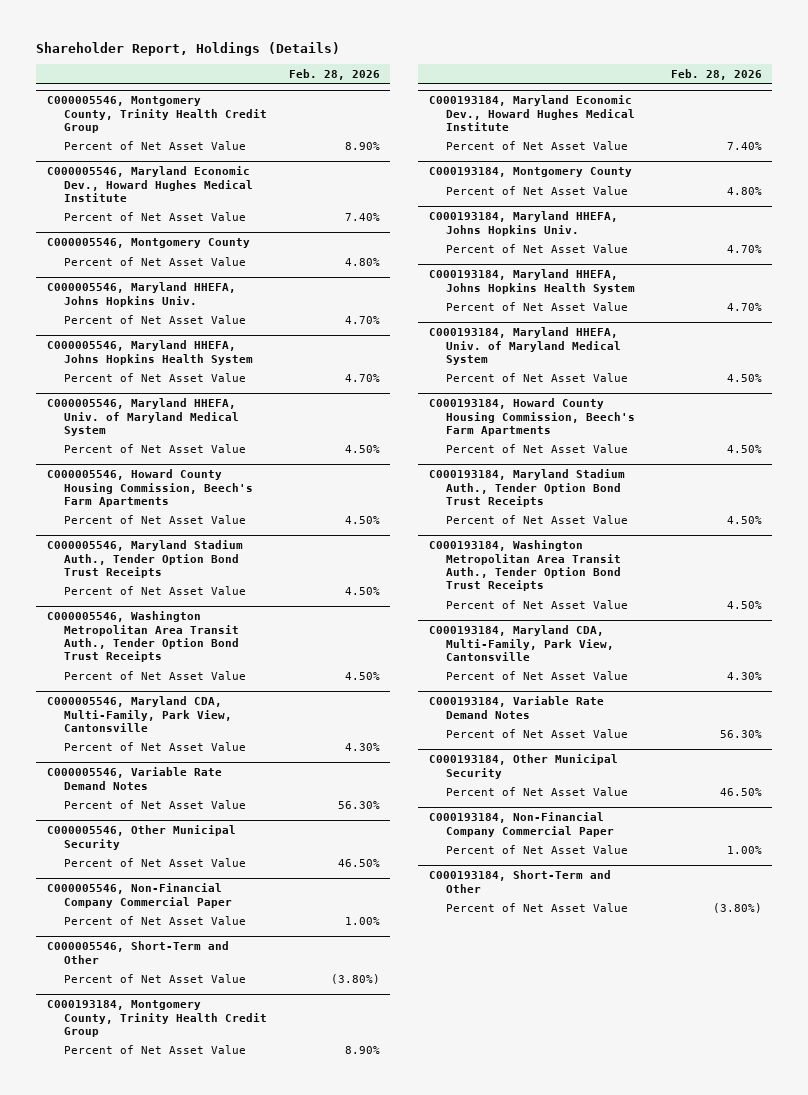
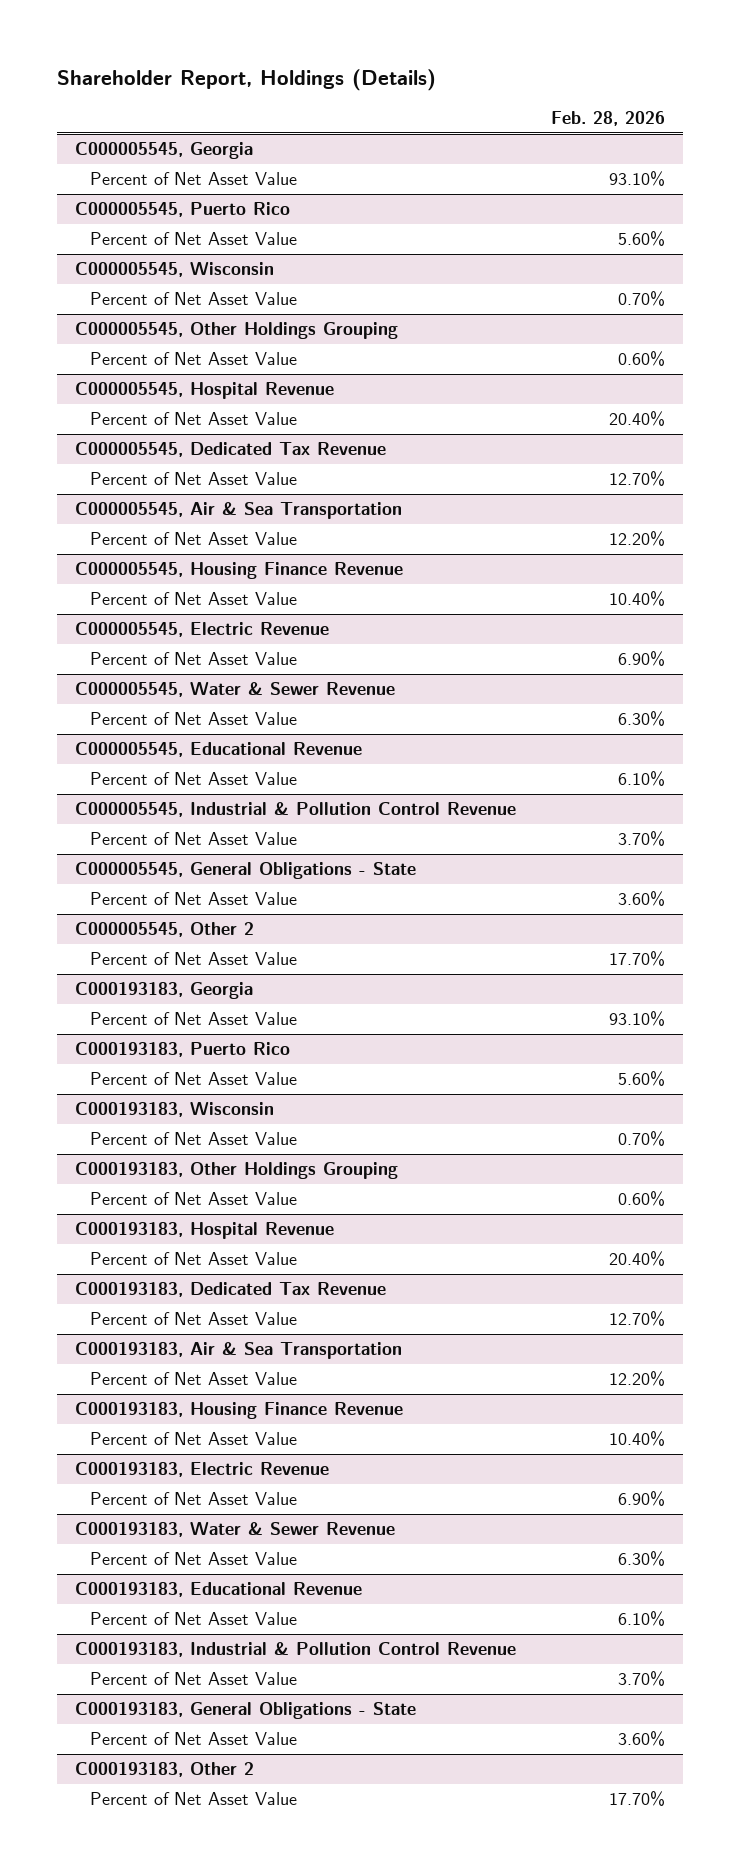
- C000005546, Montgomery County, Trinity Health Credit Group
- Percent of Net Asset Value | 8.90%
- C000005546, Maryland Economic Dev., Howard Hughes Medical Institute
- Percent of Net Asset Value | 7.40%
- C000005546, Montgomery County
- Percent of Net Asset Value | 4.80%
- C000005546, Maryland HHEFA, Johns Hopkins Univ.
- Percent of Net Asset Value | 4.70%
- C000005546, Maryland HHEFA, Johns Hopkins Health System
- Percent of Net Asset Value | 4.70%
- C000005546, Maryland HHEFA, Univ. of Maryland Medical System
- Percent of Net Asset Value | 4.50%
- C000005546, Howard County Housing Commission, Beech's Farm Apartments
- Percent of Net Asset Value | 4.50%
- C000005546, Maryland Stadium Auth., Tender Option Bond Trust Receipts
- Percent of Net Asset Value | 4.50%
- C000005546, Washington Metropolitan Area Transit Auth., Tender Option Bond Trust Receipts
- Percent of Net Asset Value | 4.50%
- C000005546, Maryland CDA, Multi-Family, Park View, Cantonsville
- Percent of Net Asset Value | 4.30%
- C000005546, Variable Rate Demand Notes
- Percent of Net Asset Value | 56.30%
- C000005546, Other Municipal Security
- Percent of Net Asset Value | 46.50%
- C000005546, Non-Financial Company Commercial Paper
- Percent of Net Asset Value | 1.00%
- C000005546, Short-Term and Other
- Percent of Net Asset Value | (3.80%)
- C000193184, Montgomery County, Trinity Health Credit Group
- Percent of Net Asset Value | 8.90%
- C000193184, Maryland Economic Dev., Howard Hughes Medical Institute
- Percent of Net Asset Value | 7.40%
- C000193184, Montgomery County
- Percent of Net Asset Value | 4.80%
- C000193184, Maryland HHEFA, Johns Hopkins Univ.
- Percent of Net Asset Value | 4.70%
- C000193184, Maryland HHEFA, Johns Hopkins Health System
- Percent of Net Asset Value | 4.70%
- C000193184, Maryland HHEFA, Univ. of Maryland Medical System
- Percent of Net Asset Value | 4.50%
- C000193184, Howard County Housing Commission, Beech's Farm Apartments
- Percent of Net Asset Value | 4.50%
- C000193184, Maryland Stadium Auth., Tender Option Bond Trust Receipts
- Percent of Net Asset Value | 4.50%
- C000193184, Washington Metropolitan Area Transit Auth., Tender Option Bond Trust Receipts
- Percent of Net Asset Value | 4.50%
- C000193184, Maryland CDA, Multi-Family, Park View, Cantonsville
- Percent of Net Asset Value | 4.30%
- C000193184, Variable Rate Demand Notes
- Percent of Net Asset Value | 56.30%
- C000193184, Other Municipal Security
- Percent of Net Asset Value | 46.50%
- C000193184, Non-Financial Company Commercial Paper
- Percent of Net Asset Value | 1.00%
- C000193184, Short-Term and Other
- Percent of Net Asset Value | (3.80%)
+ C000005545, Georgia
+ Percent of Net Asset Value | 93.10%
+ C000005545, Puerto Rico
+ Percent of Net Asset Value | 5.60%
+ C000005545, Wisconsin
+ Percent of Net Asset Value | 0.70%
+ C000005545, Other Holdings Grouping
+ Percent of Net Asset Value | 0.60%
+ C000005545, Hospital Revenue
+ Percent of Net Asset Value | 20.40%
+ C000005545, Dedicated Tax Revenue
+ Percent of Net Asset Value | 12.70%
+ C000005545, Air & Sea Transportation
+ Percent of Net Asset Value | 12.20%
+ C000005545, Housing Finance Revenue
+ Percent of Net Asset Value | 10.40%
+ C000005545, Electric Revenue
+ Percent of Net Asset Value | 6.90%
+ C000005545, Water & Sewer Revenue
+ Percent of Net Asset Value | 6.30%
+ C000005545, Educational Revenue
+ Percent of Net Asset Value | 6.10%
+ C000005545, Industrial & Pollution Control Revenue
+ Percent of Net Asset Value | 3.70%
+ C000005545, General Obligations - State
+ Percent of Net Asset Value | 3.60%
+ C000005545, Other 2
+ Percent of Net Asset Value | 17.70%
+ C000193183, Georgia
+ Percent of Net Asset Value | 93.10%
+ C000193183, Puerto Rico
+ Percent of Net Asset Value | 5.60%
+ C000193183, Wisconsin
+ Percent of Net Asset Value | 0.70%
+ C000193183, Other Holdings Grouping
+ Percent of Net Asset Value | 0.60%
+ C000193183, Hospital Revenue
+ Percent of Net Asset Value | 20.40%
+ C000193183, Dedicated Tax Revenue
+ Percent of Net Asset Value | 12.70%
+ C000193183, Air & Sea Transportation
+ Percent of Net Asset Value | 12.20%
+ C000193183, Housing Finance Revenue
+ Percent of Net Asset Value | 10.40%
+ C000193183, Electric Revenue
+ Percent of Net Asset Value | 6.90%
+ C000193183, Water & Sewer Revenue
+ Percent of Net Asset Value | 6.30%
+ C000193183, Educational Revenue
+ Percent of Net Asset Value | 6.10%
+ C000193183, Industrial & Pollution Control Revenue
+ Percent of Net Asset Value | 3.70%
+ C000193183, General Obligations - State
+ Percent of Net Asset Value | 3.60%
+ C000193183, Other 2
+ Percent of Net Asset Value | 17.70%

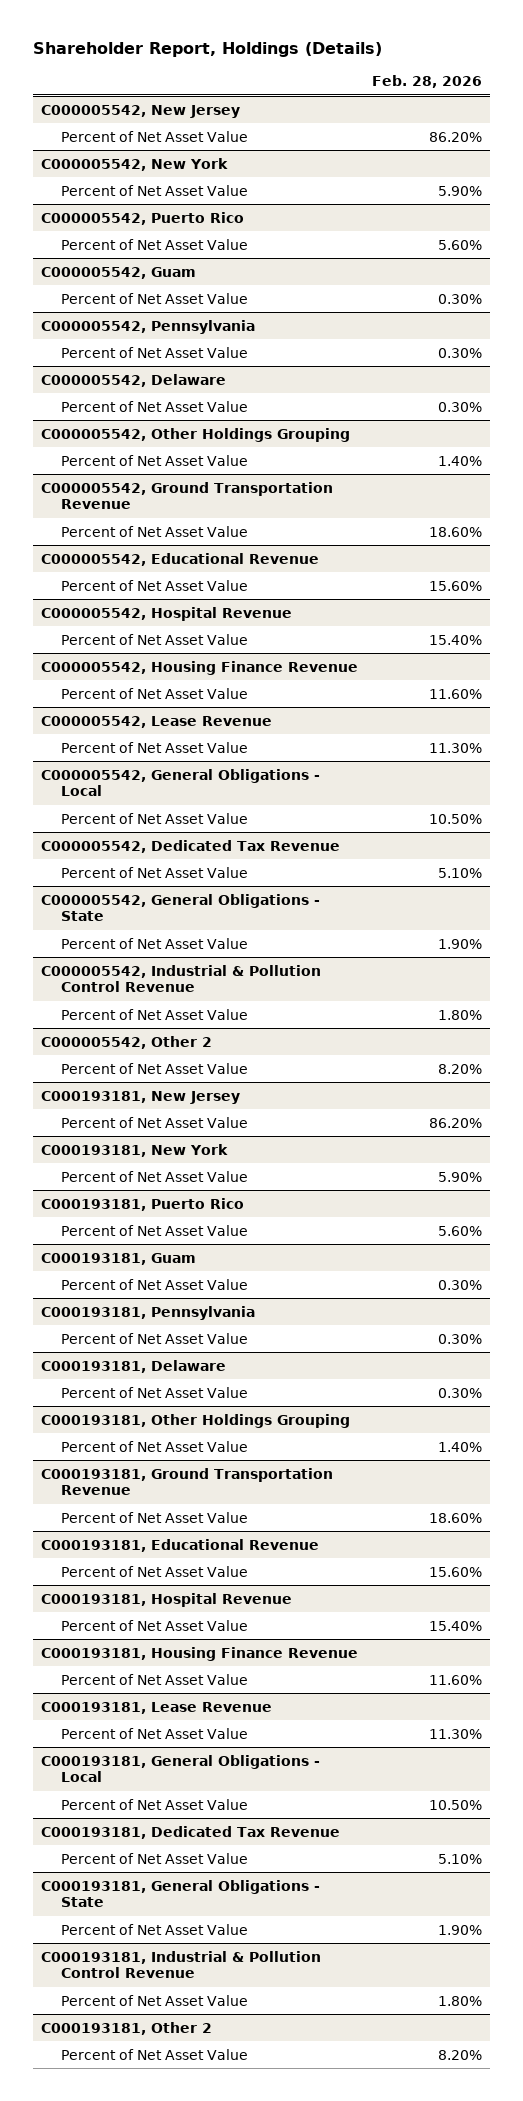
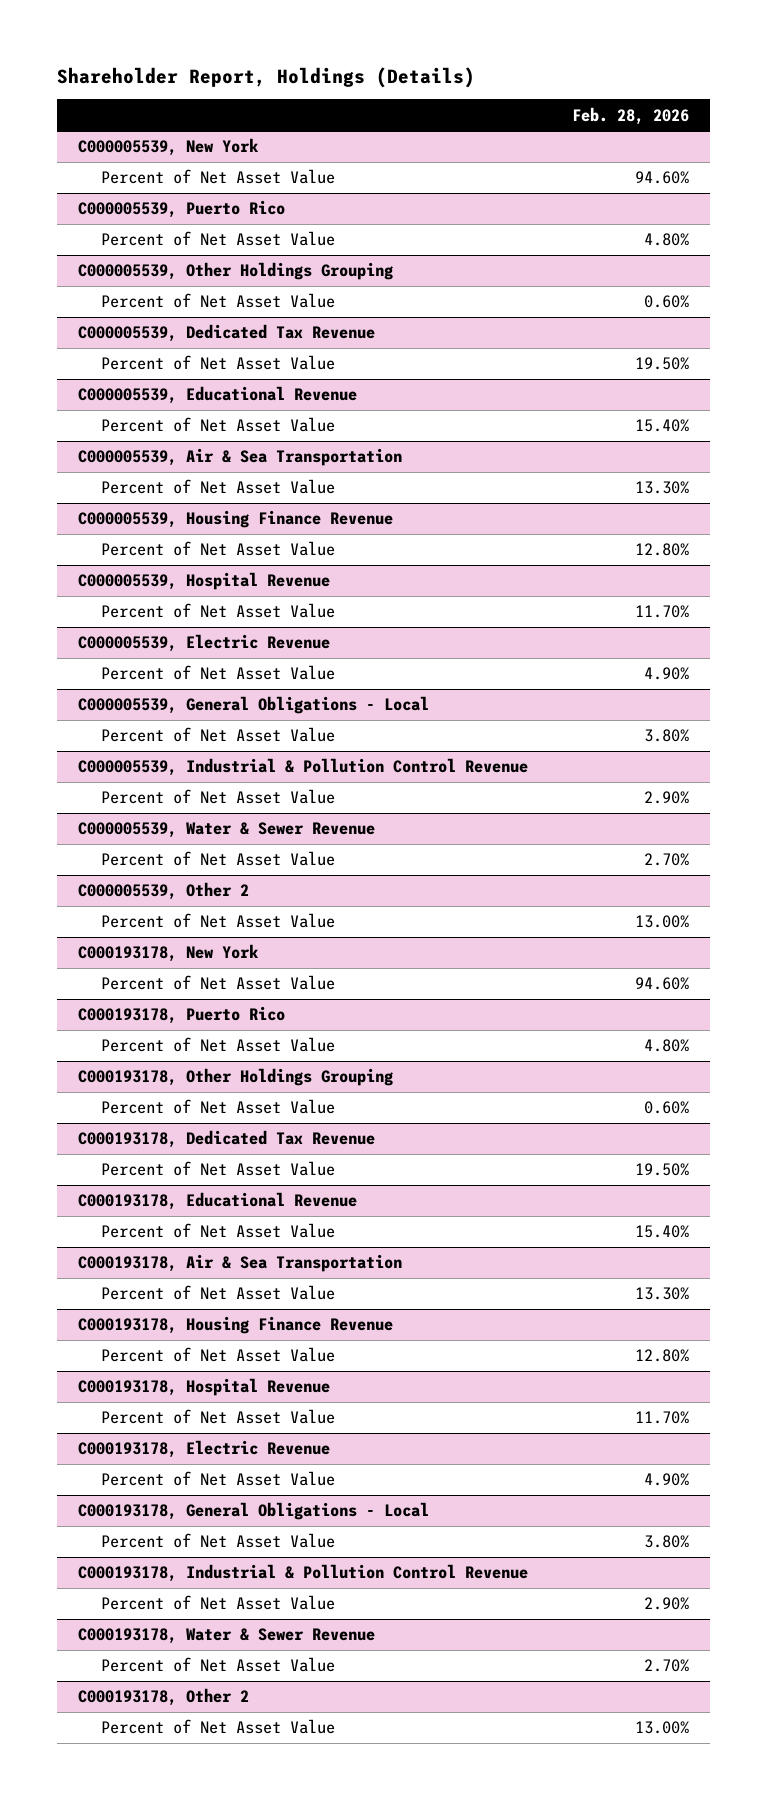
- C000005542, New Jersey
- Percent of Net Asset Value | 86.20%
- C000005542, New York
- Percent of Net Asset Value | 5.90%
- C000005542, Puerto Rico
- Percent of Net Asset Value | 5.60%
- C000005542, Guam
- Percent of Net Asset Value | 0.30%
- C000005542, Pennsylvania
- Percent of Net Asset Value | 0.30%
- C000005542, Delaware
- Percent of Net Asset Value | 0.30%
- C000005542, Other Holdings Grouping
- Percent of Net Asset Value | 1.40%
- C000005542, Ground Transportation Revenue
- Percent of Net Asset Value | 18.60%
- C000005542, Educational Revenue
- Percent of Net Asset Value | 15.60%
- C000005542, Hospital Revenue
+ C000005539, New York
+ Percent of Net Asset Value | 94.60%
+ C000005539, Puerto Rico
+ Percent of Net Asset Value | 4.80%
+ C000005539, Other Holdings Grouping
+ Percent of Net Asset Value | 0.60%
+ C000005539, Dedicated Tax Revenue
+ Percent of Net Asset Value | 19.50%
+ C000005539, Educational Revenue
- C000005542, Housing Finance Revenue
- Percent of Net Asset Value | 11.60%
- C000005542, Lease Revenue
- Percent of Net Asset Value | 11.30%
- C000005542, General Obligations - Local
- Percent of Net Asset Value | 10.50%
- C000005542, Dedicated Tax Revenue
- Percent of Net Asset Value | 5.10%
- C000005542, General Obligations - State
- Percent of Net Asset Value | 1.90%
- C000005542, Industrial & Pollution Control Revenue
- Percent of Net Asset Value | 1.80%
- C000005542, Other 2
- Percent of Net Asset Value | 8.20%
- C000193181, New Jersey
- Percent of Net Asset Value | 86.20%
- C000193181, New York
- Percent of Net Asset Value | 5.90%
- C000193181, Puerto Rico
- Percent of Net Asset Value | 5.60%
- C000193181, Guam
- Percent of Net Asset Value | 0.30%
- C000193181, Pennsylvania
- Percent of Net Asset Value | 0.30%
- C000193181, Delaware
- Percent of Net Asset Value | 0.30%
- C000193181, Other Holdings Grouping
- Percent of Net Asset Value | 1.40%
- C000193181, Ground Transportation Revenue
- Percent of Net Asset Value | 18.60%
- C000193181, Educational Revenue
- Percent of Net Asset Value | 15.60%
- C000193181, Hospital Revenue
+ C000005539, Air & Sea Transportation
+ Percent of Net Asset Value | 13.30%
+ C000005539, Housing Finance Revenue
+ Percent of Net Asset Value | 12.80%
+ C000005539, Hospital Revenue
+ Percent of Net Asset Value | 11.70%
+ C000005539, Electric Revenue
+ Percent of Net Asset Value | 4.90%
+ C000005539, General Obligations - Local
+ Percent of Net Asset Value | 3.80%
+ C000005539, Industrial & Pollution Control Revenue
+ Percent of Net Asset Value | 2.90%
+ C000005539, Water & Sewer Revenue
+ Percent of Net Asset Value | 2.70%
+ C000005539, Other 2
+ Percent of Net Asset Value | 13.00%
+ C000193178, New York
+ Percent of Net Asset Value | 94.60%
+ C000193178, Puerto Rico
+ Percent of Net Asset Value | 4.80%
+ C000193178, Other Holdings Grouping
+ Percent of Net Asset Value | 0.60%
+ C000193178, Dedicated Tax Revenue
+ Percent of Net Asset Value | 19.50%
+ C000193178, Educational Revenue
- C000193181, Housing Finance Revenue
- Percent of Net Asset Value | 11.60%
- C000193181, Lease Revenue
- Percent of Net Asset Value | 11.30%
- C000193181, General Obligations - Local
- Percent of Net Asset Value | 10.50%
- C000193181, Dedicated Tax Revenue
- Percent of Net Asset Value | 5.10%
- C000193181, General Obligations - State
- Percent of Net Asset Value | 1.90%
- C000193181, Industrial & Pollution Control Revenue
- Percent of Net Asset Value | 1.80%
- C000193181, Other 2
- Percent of Net Asset Value | 8.20%
+ C000193178, Air & Sea Transportation
+ Percent of Net Asset Value | 13.30%
+ C000193178, Housing Finance Revenue
+ Percent of Net Asset Value | 12.80%
+ C000193178, Hospital Revenue
+ Percent of Net Asset Value | 11.70%
+ C000193178, Electric Revenue
+ Percent of Net Asset Value | 4.90%
+ C000193178, General Obligations - Local
+ Percent of Net Asset Value | 3.80%
+ C000193178, Industrial & Pollution Control Revenue
+ Percent of Net Asset Value | 2.90%
+ C000193178, Water & Sewer Revenue
+ Percent of Net Asset Value | 2.70%
+ C000193178, Other 2
+ Percent of Net Asset Value | 13.00%

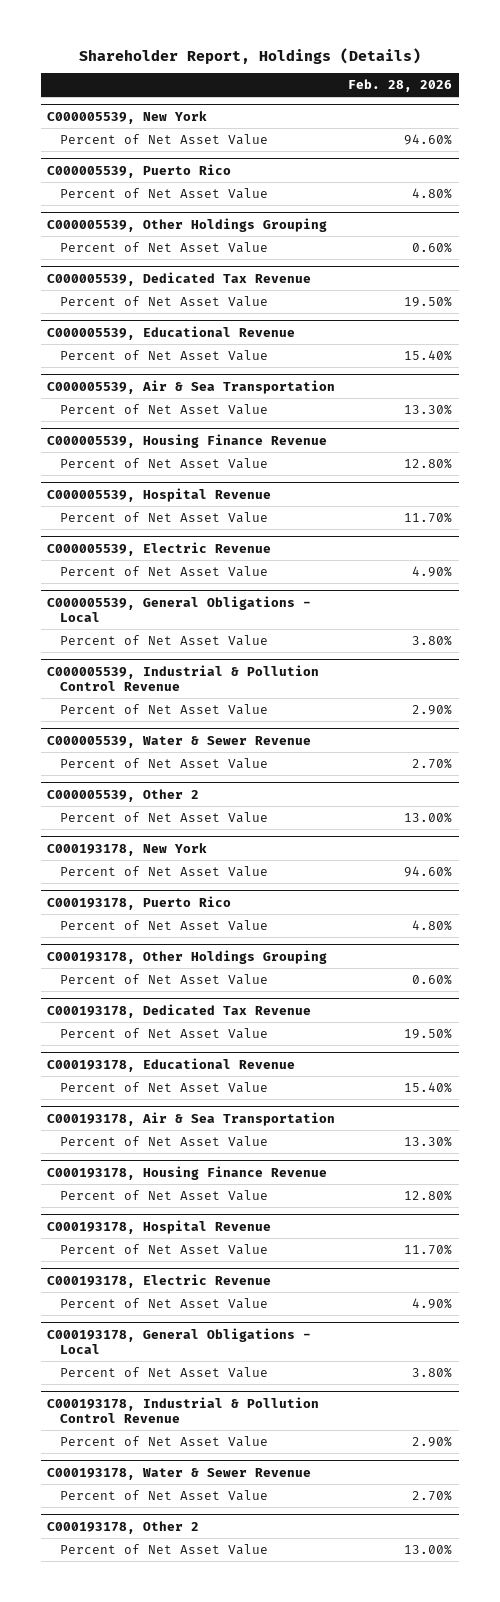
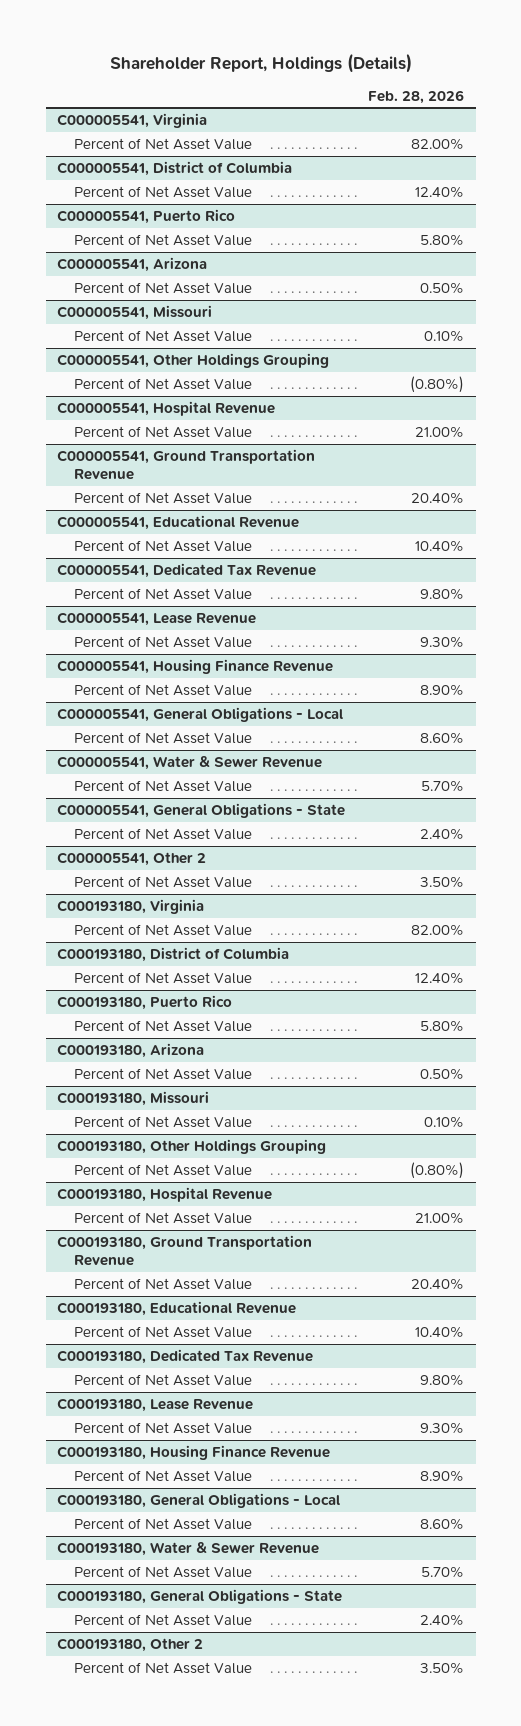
- C000005539, New York
- Percent of Net Asset Value | 94.60%
- C000005539, Puerto Rico
- Percent of Net Asset Value | 4.80%
- C000005539, Other Holdings Grouping
- Percent of Net Asset Value | 0.60%
- C000005539, Dedicated Tax Revenue
- Percent of Net Asset Value | 19.50%
- C000005539, Educational Revenue
- Percent of Net Asset Value | 15.40%
- C000005539, Air & Sea Transportation
- Percent of Net Asset Value | 13.30%
- C000005539, Housing Finance Revenue
- Percent of Net Asset Value | 12.80%
- C000005539, Hospital Revenue
- Percent of Net Asset Value | 11.70%
- C000005539, Electric Revenue
- Percent of Net Asset Value | 4.90%
- C000005539, General Obligations - Local
- Percent of Net Asset Value | 3.80%
- C000005539, Industrial & Pollution Control Revenue
- Percent of Net Asset Value | 2.90%
- C000005539, Water & Sewer Revenue
- Percent of Net Asset Value | 2.70%
- C000005539, Other 2
- Percent of Net Asset Value | 13.00%
- C000193178, New York
- Percent of Net Asset Value | 94.60%
- C000193178, Puerto Rico
- Percent of Net Asset Value | 4.80%
- C000193178, Other Holdings Grouping
- Percent of Net Asset Value | 0.60%
- C000193178, Dedicated Tax Revenue
- Percent of Net Asset Value | 19.50%
- C000193178, Educational Revenue
- Percent of Net Asset Value | 15.40%
- C000193178, Air & Sea Transportation
- Percent of Net Asset Value | 13.30%
- C000193178, Housing Finance Revenue
- Percent of Net Asset Value | 12.80%
- C000193178, Hospital Revenue
- Percent of Net Asset Value | 11.70%
- C000193178, Electric Revenue
- Percent of Net Asset Value | 4.90%
- C000193178, General Obligations - Local
- Percent of Net Asset Value | 3.80%
- C000193178, Industrial & Pollution Control Revenue
- Percent of Net Asset Value | 2.90%
- C000193178, Water & Sewer Revenue
- Percent of Net Asset Value | 2.70%
- C000193178, Other 2
- Percent of Net Asset Value | 13.00%
+ C000005541, Virginia
+ Percent of Net Asset Value | 82.00%
+ C000005541, District of Columbia
+ Percent of Net Asset Value | 12.40%
+ C000005541, Puerto Rico
+ Percent of Net Asset Value | 5.80%
+ C000005541, Arizona
+ Percent of Net Asset Value | 0.50%
+ C000005541, Missouri
+ Percent of Net Asset Value | 0.10%
+ C000005541, Other Holdings Grouping
+ Percent of Net Asset Value | (0.80%)
+ C000005541, Hospital Revenue
+ Percent of Net Asset Value | 21.00%
+ C000005541, Ground Transportation Revenue
+ Percent of Net Asset Value | 20.40%
+ C000005541, Educational Revenue
+ Percent of Net Asset Value | 10.40%
+ C000005541, Dedicated Tax Revenue
+ Percent of Net Asset Value | 9.80%
+ C000005541, Lease Revenue
+ Percent of Net Asset Value | 9.30%
+ C000005541, Housing Finance Revenue
+ Percent of Net Asset Value | 8.90%
+ C000005541, General Obligations - Local
+ Percent of Net Asset Value | 8.60%
+ C000005541, Water & Sewer Revenue
+ Percent of Net Asset Value | 5.70%
+ C000005541, General Obligations - State
+ Percent of Net Asset Value | 2.40%
+ C000005541, Other 2
+ Percent of Net Asset Value | 3.50%
+ C000193180, Virginia
+ Percent of Net Asset Value | 82.00%
+ C000193180, District of Columbia
+ Percent of Net Asset Value | 12.40%
+ C000193180, Puerto Rico
+ Percent of Net Asset Value | 5.80%
+ C000193180, Arizona
+ Percent of Net Asset Value | 0.50%
+ C000193180, Missouri
+ Percent of Net Asset Value | 0.10%
+ C000193180, Other Holdings Grouping
+ Percent of Net Asset Value | (0.80%)
+ C000193180, Hospital Revenue
+ Percent of Net Asset Value | 21.00%
+ C000193180, Ground Transportation Revenue
+ Percent of Net Asset Value | 20.40%
+ C000193180, Educational Revenue
+ Percent of Net Asset Value | 10.40%
+ C000193180, Dedicated Tax Revenue
+ Percent of Net Asset Value | 9.80%
+ C000193180, Lease Revenue
+ Percent of Net Asset Value | 9.30%
+ C000193180, Housing Finance Revenue
+ Percent of Net Asset Value | 8.90%
+ C000193180, General Obligations - Local
+ Percent of Net Asset Value | 8.60%
+ C000193180, Water & Sewer Revenue
+ Percent of Net Asset Value | 5.70%
+ C000193180, General Obligations - State
+ Percent of Net Asset Value | 2.40%
+ C000193180, Other 2
+ Percent of Net Asset Value | 3.50%

